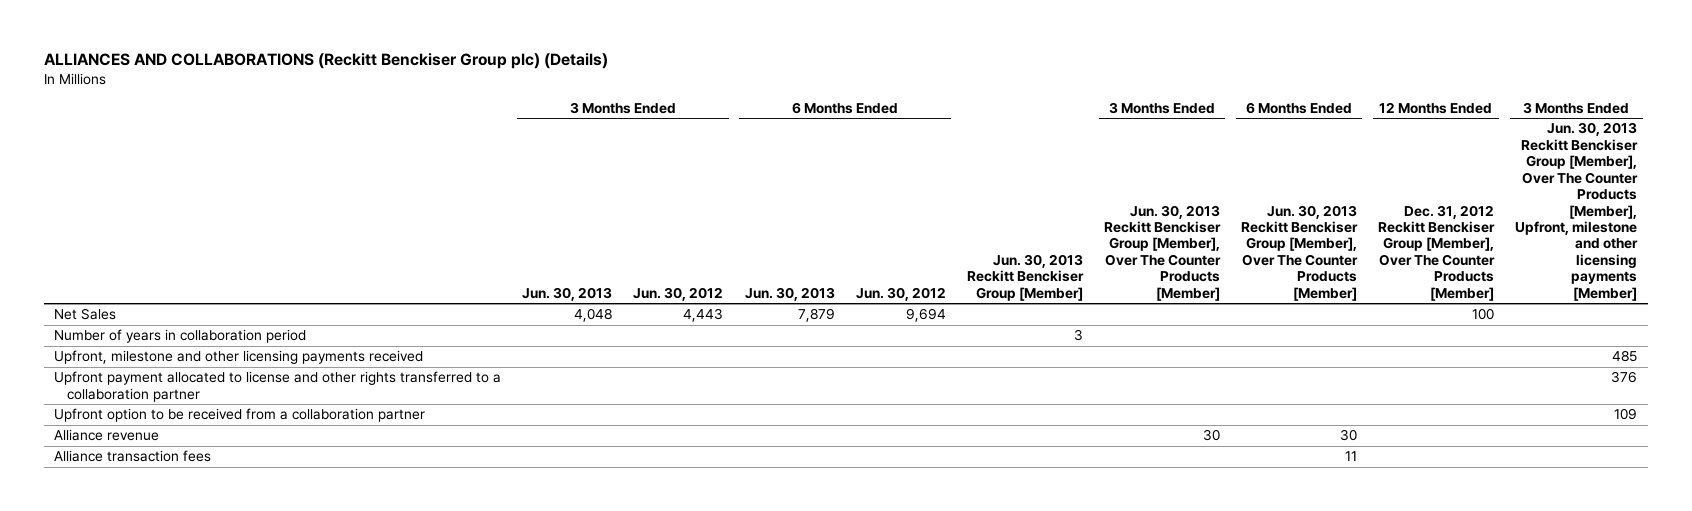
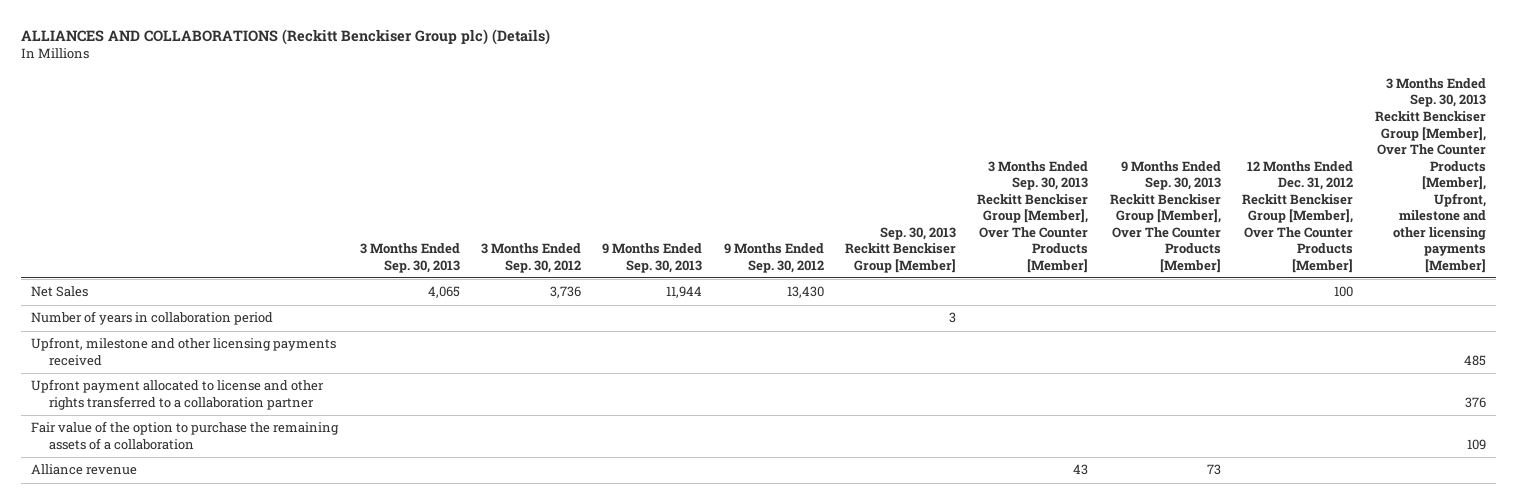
- | 3 Months Ended Jun. 30, 2013 | 3 Months Ended Jun. 30, 2012 | 6 Months Ended Jun. 30, 2013 | 6 Months Ended Jun. 30, 2012 | Jun. 30, 2013 Reckitt Benckiser Group [Member] | 3 Months Ended Jun. 30, 2013 Reckitt Benckiser Group [Member], Over The Counter Products [Member] | 6 Months Ended Jun. 30, 2013 Reckitt Benckiser Group [Member], Over The Counter Products [Member] | 12 Months Ended Dec. 31, 2012 Reckitt Benckiser Group [Member], Over The Counter Products [Member] | 3 Months Ended Jun. 30, 2013 Reckitt Benckiser Group [Member], Over The Counter Products [Member], Upfront, milestone and other licensing payments [Member]
+ | 3 Months Ended Sep. 30, 2013 | 3 Months Ended Sep. 30, 2012 | 9 Months Ended Sep. 30, 2013 | 9 Months Ended Sep. 30, 2012 | Sep. 30, 2013 Reckitt Benckiser Group [Member] | 3 Months Ended Sep. 30, 2013 Reckitt Benckiser Group [Member], Over The Counter Products [Member] | 9 Months Ended Sep. 30, 2013 Reckitt Benckiser Group [Member], Over The Counter Products [Member] | 12 Months Ended Dec. 31, 2012 Reckitt Benckiser Group [Member], Over The Counter Products [Member] | 3 Months Ended Sep. 30, 2013 Reckitt Benckiser Group [Member], Over The Counter Products [Member], Upfront, milestone and other licensing payments [Member]
- Upfront option to be received from a collaboration partner | | | | | | | | | 109
+ Fair value of the option to purchase the remaining assets of a collaboration | | | | | | | | | 109
- Alliance transaction fees | | | | | | | 11 | |

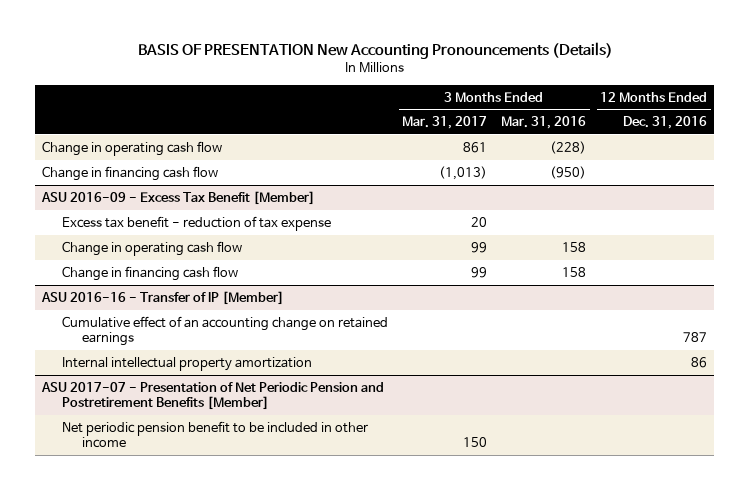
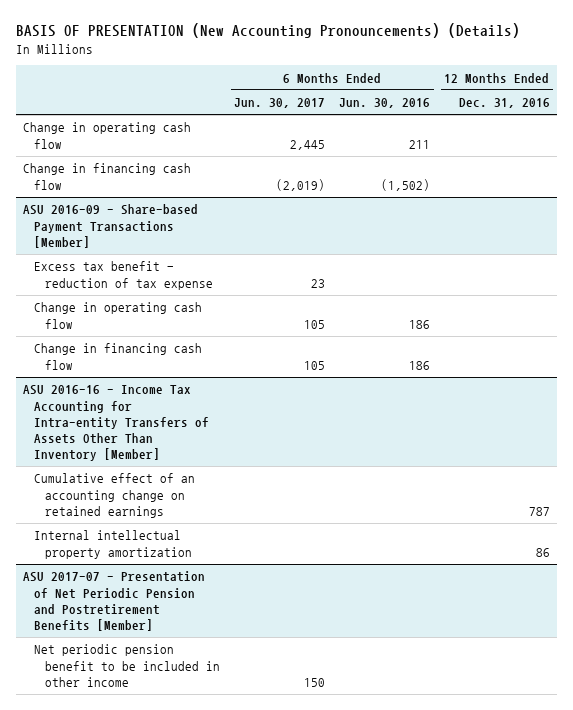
- BASIS OF PRESENTATION New Accounting Pronouncements (Details)
+ BASIS OF PRESENTATION (New Accounting Pronouncements) (Details)
- | 3 Months Ended Mar. 31, 2017 | 3 Months Ended Mar. 31, 2016 | 12 Months Ended Dec. 31, 2016
+ | 6 Months Ended Jun. 30, 2017 | 6 Months Ended Jun. 30, 2016 | 12 Months Ended Dec. 31, 2016
- ASU 2016-09 - Excess Tax Benefit [Member]
+ ASU 2016-09 - Share-based Payment Transactions [Member]
- ASU 2016-16 - Transfer of IP [Member]
+ ASU 2016-16 - Income Tax Accounting for Intra-entity Transfers of Assets Other Than Inventory [Member]

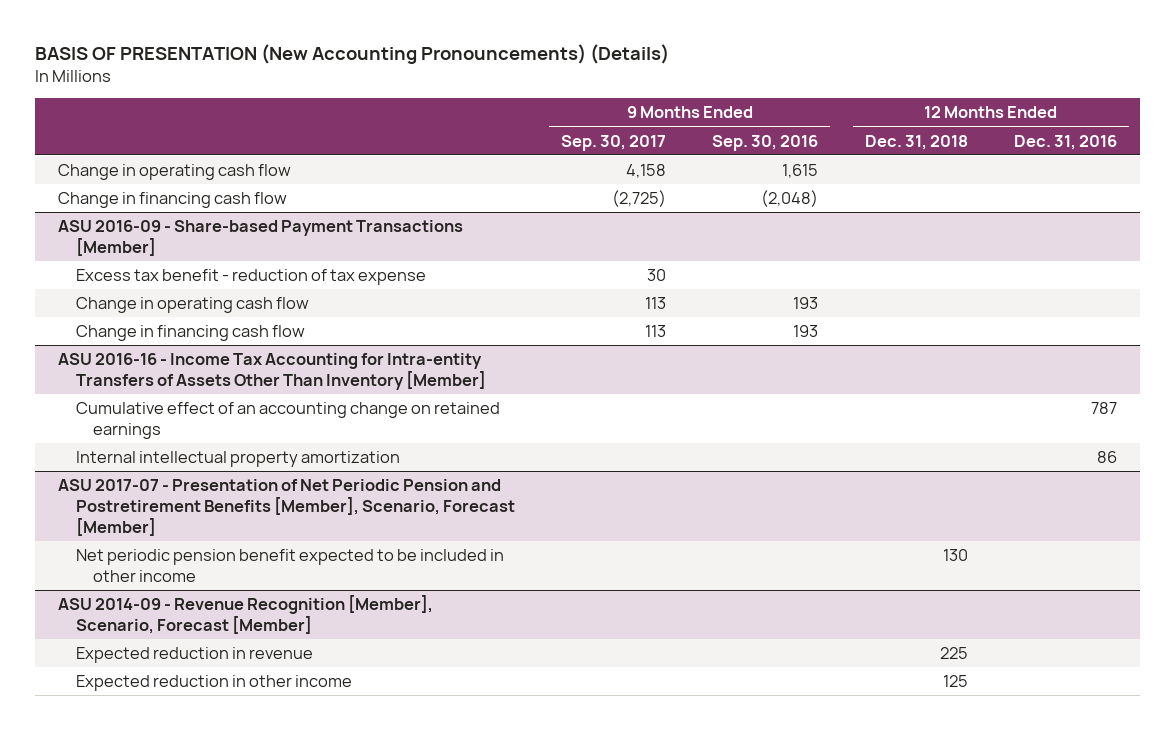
- | 6 Months Ended Jun. 30, 2017 | 6 Months Ended Jun. 30, 2016 | 12 Months Ended Dec. 31, 2016
+ | 9 Months Ended Sep. 30, 2017 | 9 Months Ended Sep. 30, 2016 | 12 Months Ended Dec. 31, 2018 | 12 Months Ended Dec. 31, 2016
- ASU 2017-07 - Presentation of Net Periodic Pension and Postretirement Benefits [Member]
- Net periodic pension benefit to be included in other income | 150 | |
+ ASU 2017-07 - Presentation of Net Periodic Pension and Postretirement Benefits [Member], Scenario, Forecast [Member]
+ Net periodic pension benefit expected to be included in other income | | | 130 |
+ ASU 2014-09 - Revenue Recognition [Member], Scenario, Forecast [Member]
+ Expected reduction in revenue | | | 225 |
+ Expected reduction in other income | | | 125 |

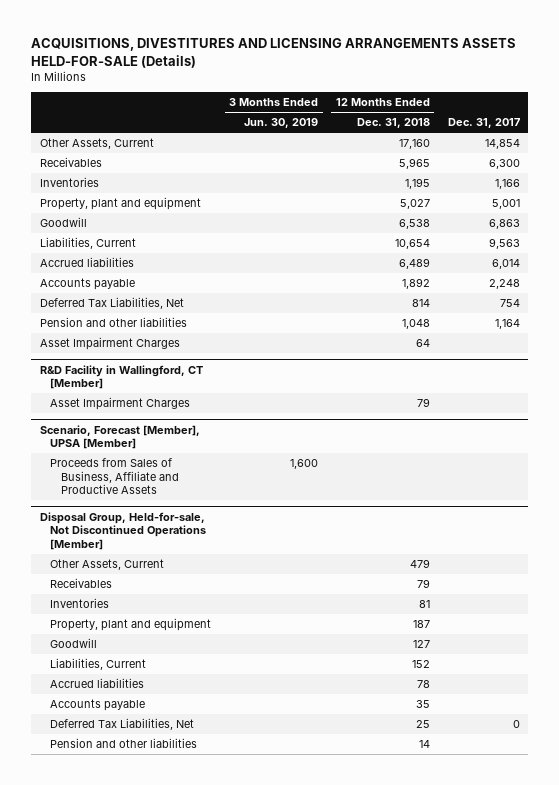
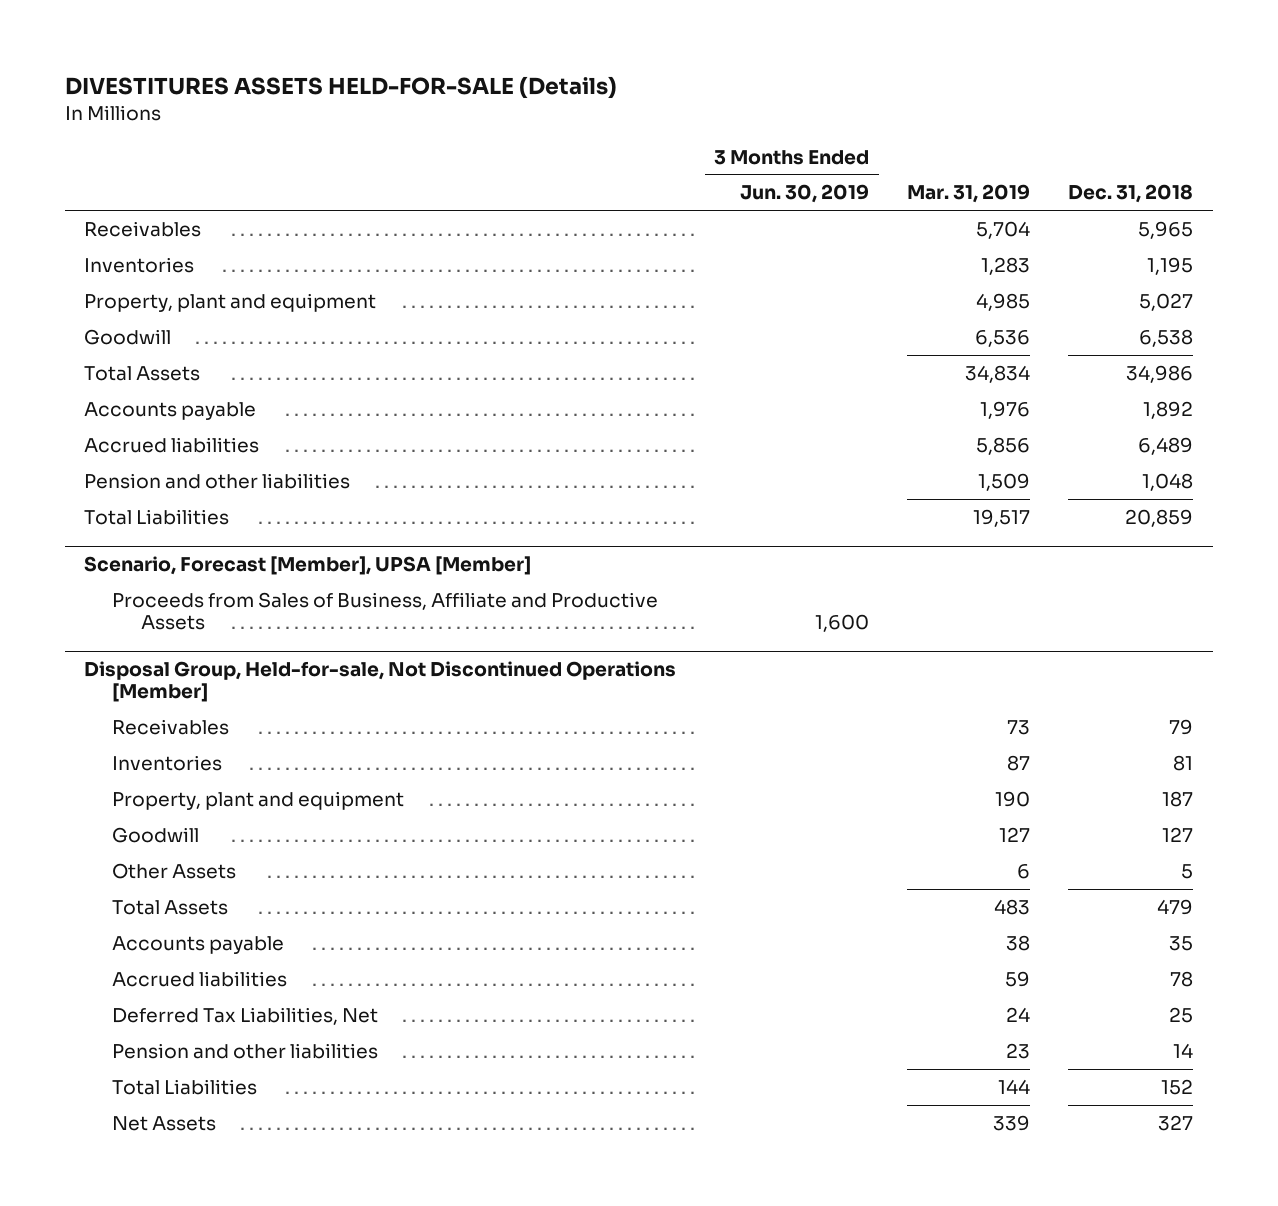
- ACQUISITIONS, DIVESTITURES AND LICENSING ARRANGEMENTS ASSETS HELD-FOR-SALE (Details)
+ DIVESTITURES ASSETS HELD-FOR-SALE (Details)
- | 3 Months Ended Jun. 30, 2019 | 12 Months Ended Dec. 31, 2018 | Dec. 31, 2017
+ | 3 Months Ended Jun. 30, 2019 | Mar. 31, 2019 | Dec. 31, 2018
- Other Assets, Current | | 17,160 | 14,854
- Liabilities, Current | | 10,654 | 9,563
+ Total Assets | | 34,834 | 34,986
- Deferred Tax Liabilities, Net | | 814 | 754
moved down: Accrued liabilities | | 5,856 | 6,489
- Asset Impairment Charges | | 64 |
- R&D Facility in Wallingford, CT [Member]
- Asset Impairment Charges | | 79 |
+ Total Liabilities | | 19,517 | 20,859
@ Disposal Group, Held-for-sale, Not Discontinued Operations [Member]
- Other Assets, Current | | 479 |
- Liabilities, Current | | 152 |
+ Other Assets | | 6 | 5
+ Total Assets | | 483 | 479
moved down: Accrued liabilities | | 59 | 78
+ Total Liabilities | | 144 | 152
+ Net Assets | | 339 | 327

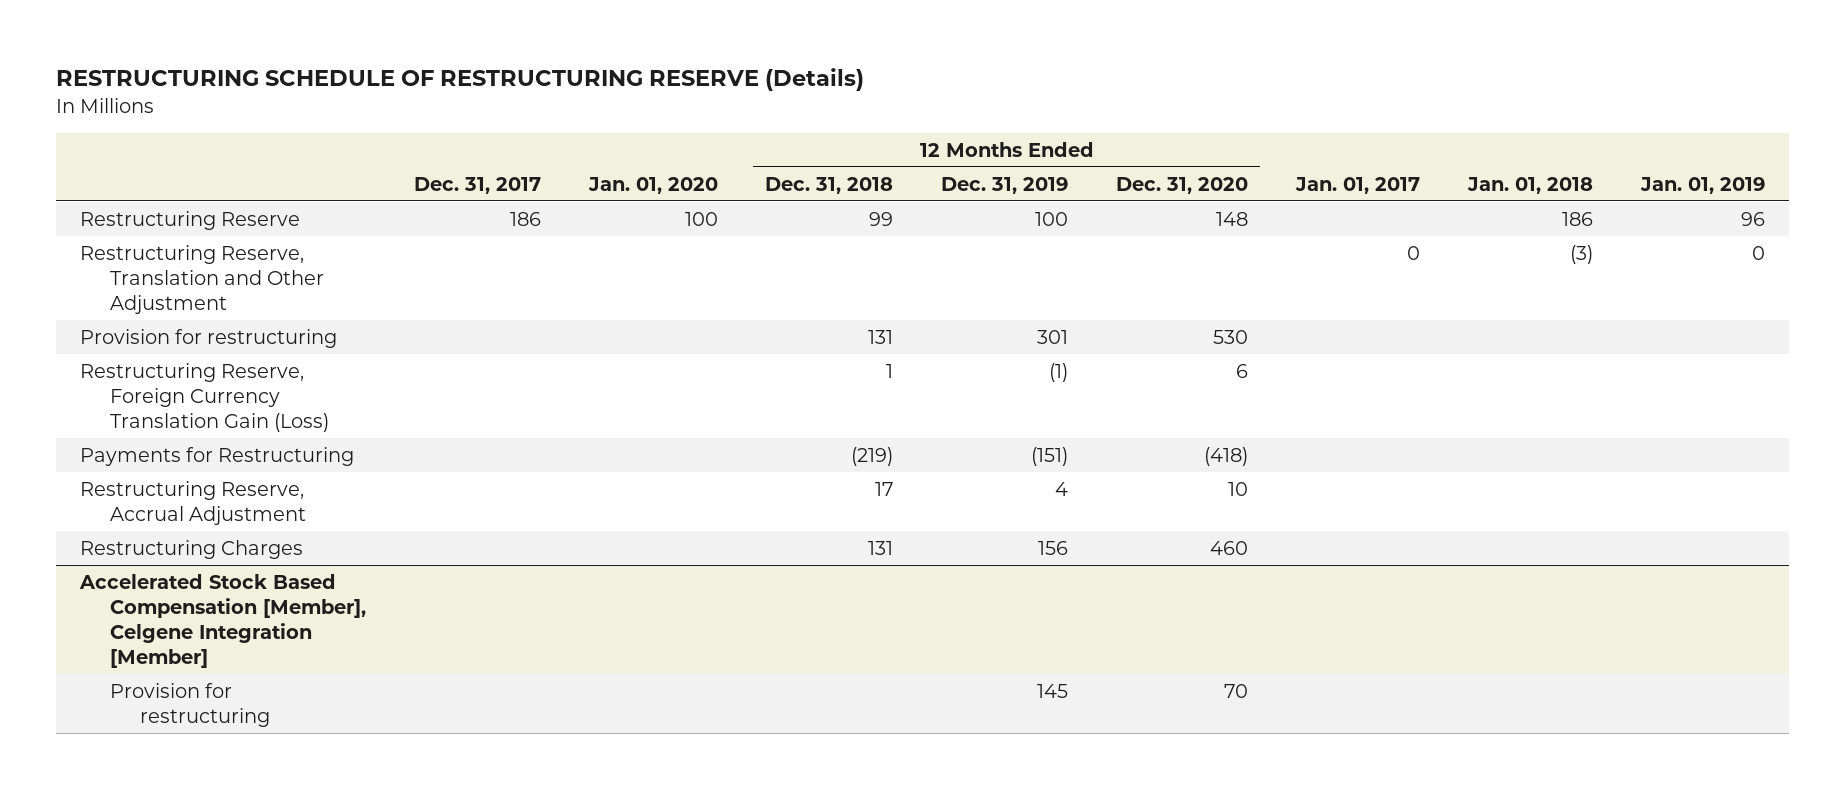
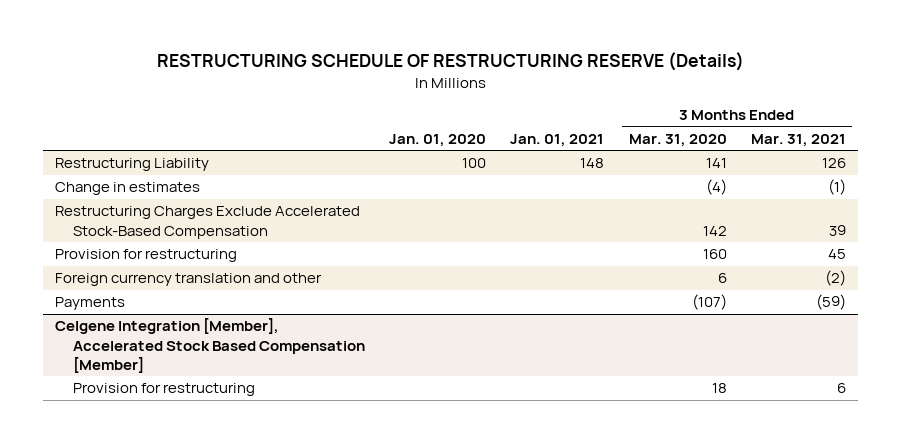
- | Dec. 31, 2017 | Jan. 01, 2020 | 12 Months Ended Dec. 31, 2018 | 12 Months Ended Dec. 31, 2019 | 12 Months Ended Dec. 31, 2020 | Jan. 01, 2017 | Jan. 01, 2018 | Jan. 01, 2019
+ | Jan. 01, 2020 | Jan. 01, 2021 | 3 Months Ended Mar. 31, 2020 | 3 Months Ended Mar. 31, 2021
- Restructuring Reserve | 186 | 100 | 99 | 100 | 148 | | 186 | 96
- Restructuring Reserve, Translation and Other Adjustment | | | | | | 0 | (3) | 0
+ Restructuring Liability | 100 | 148 | 141 | 126
+ Change in estimates | | | (4) | (1)
+ Restructuring Charges Exclude Accelerated Stock-Based Compensation | | | 142 | 39
- Restructuring Reserve, Foreign Currency Translation Gain (Loss) | | | 1 | (1) | 6 | | |
- Payments for Restructuring | | | (219) | (151) | (418) | | |
- Restructuring Reserve, Accrual Adjustment | | | 17 | 4 | 10 | | |
- Restructuring Charges | | | 131 | 156 | 460 | | |
- Accelerated Stock Based Compensation [Member], Celgene Integration [Member]
+ Foreign currency translation and other | | | 6 | (2)
+ Payments | | | (107) | (59)
+ Celgene Integration [Member], Accelerated Stock Based Compensation [Member]

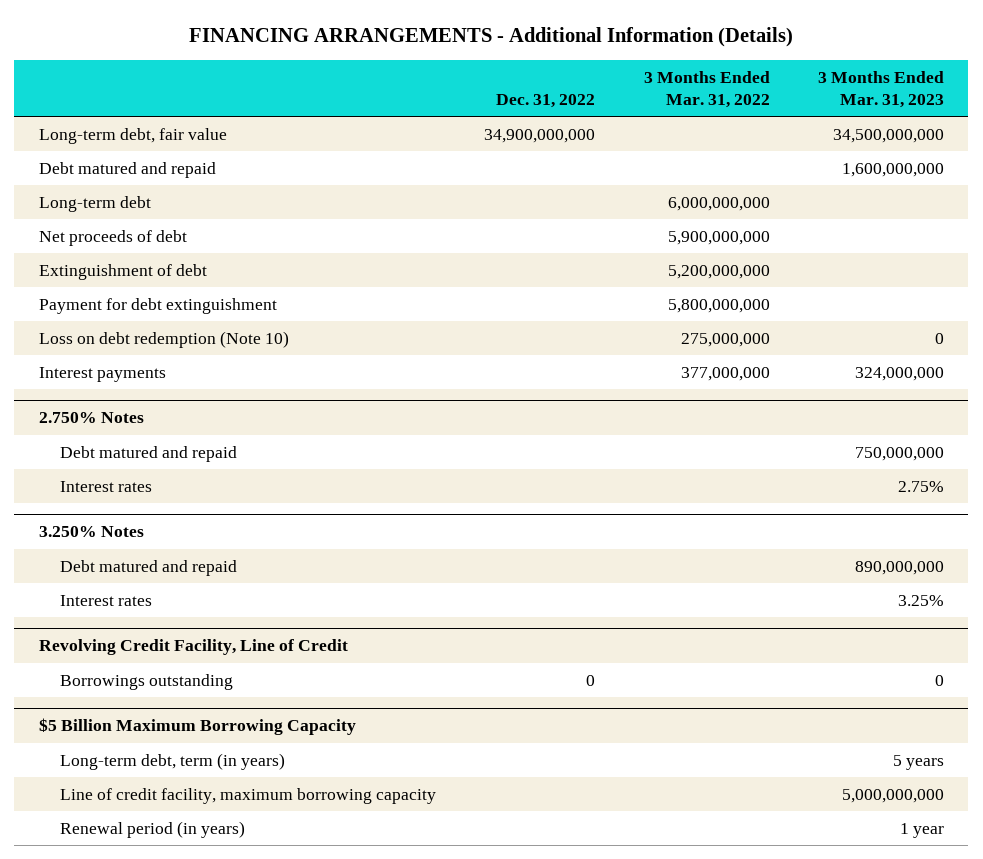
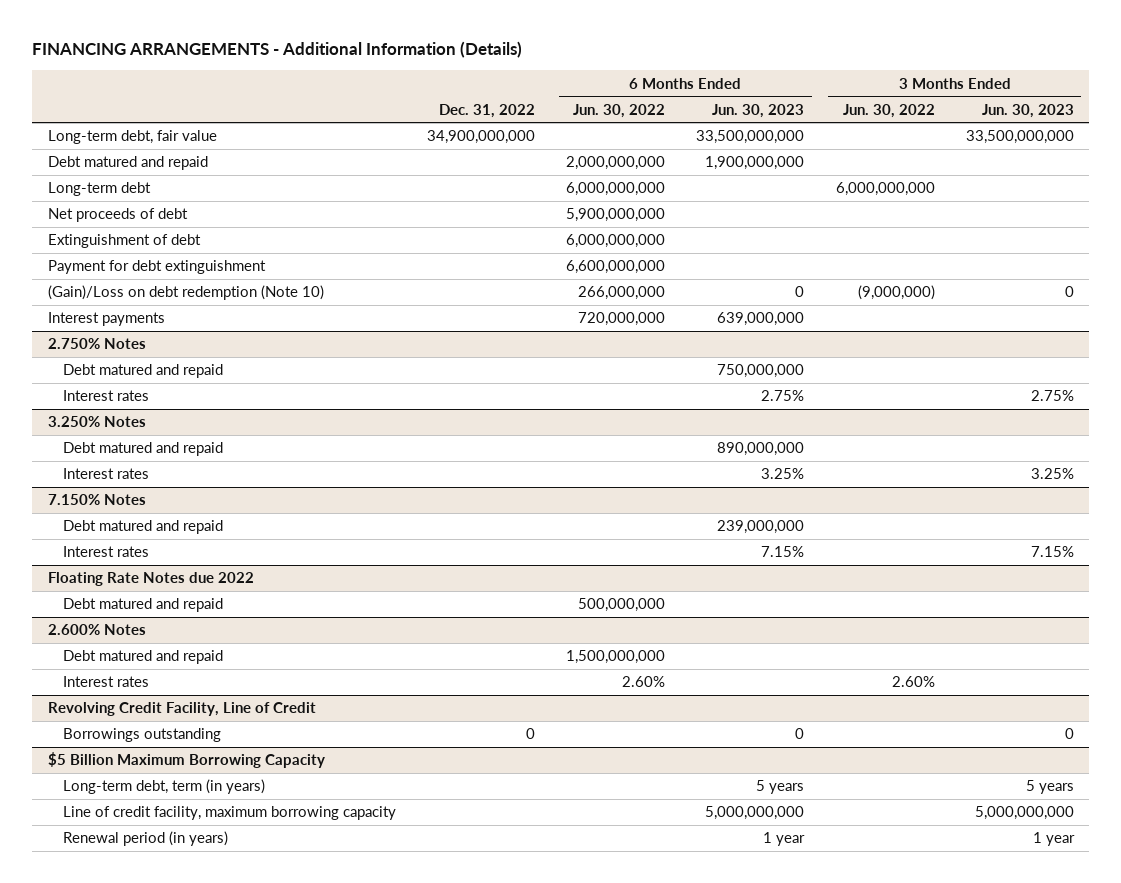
- | Dec. 31, 2022 | 3 Months Ended Mar. 31, 2022 | 3 Months Ended Mar. 31, 2023
+ | Dec. 31, 2022 | 6 Months Ended Jun. 30, 2022 | 6 Months Ended Jun. 30, 2023 | 3 Months Ended Jun. 30, 2022 | 3 Months Ended Jun. 30, 2023
- Loss on debt redemption (Note 10) | | 275,000,000 | 0
+ (Gain)/Loss on debt redemption (Note 10) | | 266,000,000 | 0 | (9,000,000) | 0
+ 7.150% Notes
+ Debt matured and repaid | | | 239,000,000 | |
+ Interest rates | | | 7.15% | | 7.15%
+ Floating Rate Notes due 2022
+ Debt matured and repaid | | 500,000,000 | | |
+ 2.600% Notes
+ Debt matured and repaid | | 1,500,000,000 | | |
+ Interest rates | | 2.60% | | 2.60% |

